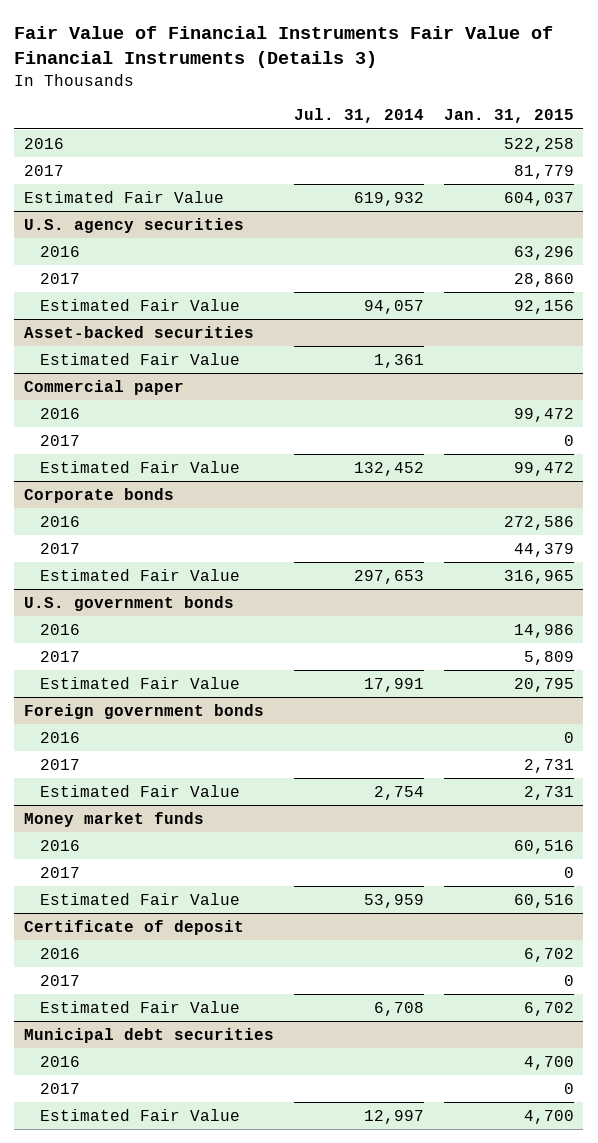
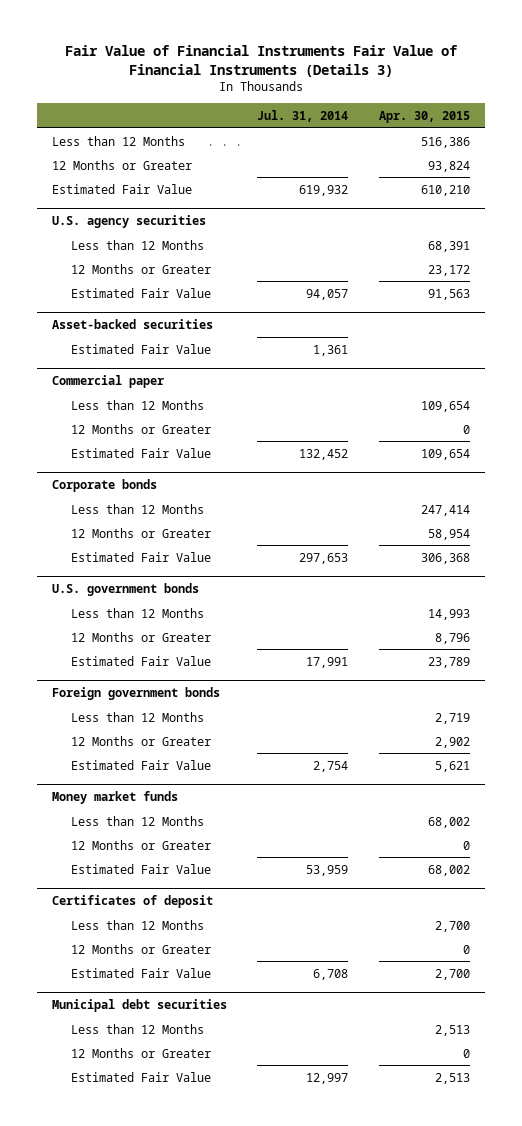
- | Jul. 31, 2014 | Jan. 31, 2015
+ | Jul. 31, 2014 | Apr. 30, 2015
- 2016 | | 522,258
- 2017 | | 81,779
+ Less than 12 Months | | 516,386
+ 12 Months or Greater | | 93,824
@ U.S. agency securities
- 2016 | | 63,296
- 2017 | | 28,860
+ Less than 12 Months | | 68,391
+ 12 Months or Greater | | 23,172
@ Commercial paper
- 2016 | | 99,472
- 2017 | | 0
+ Less than 12 Months | | 109,654
+ 12 Months or Greater | | 0
@ Corporate bonds
- 2016 | | 272,586
- 2017 | | 44,379
+ Less than 12 Months | | 247,414
+ 12 Months or Greater | | 58,954
@ U.S. government bonds
- 2016 | | 14,986
- 2017 | | 5,809
+ Less than 12 Months | | 14,993
+ 12 Months or Greater | | 8,796
@ Foreign government bonds
- 2016 | | 0
- 2017 | | 2,731
+ Less than 12 Months | | 2,719
+ 12 Months or Greater | | 2,902
@ Money market funds
- 2016 | | 60,516
- 2017 | | 0
+ Less than 12 Months | | 68,002
+ 12 Months or Greater | | 0
- Certificate of deposit
- 2016 | | 6,702
- 2017 | | 0
+ Certificates of deposit
+ Less than 12 Months | | 2,700
+ 12 Months or Greater | | 0
@ Municipal debt securities
- 2016 | | 4,700
- 2017 | | 0
+ Less than 12 Months | | 2,513
+ 12 Months or Greater | | 0

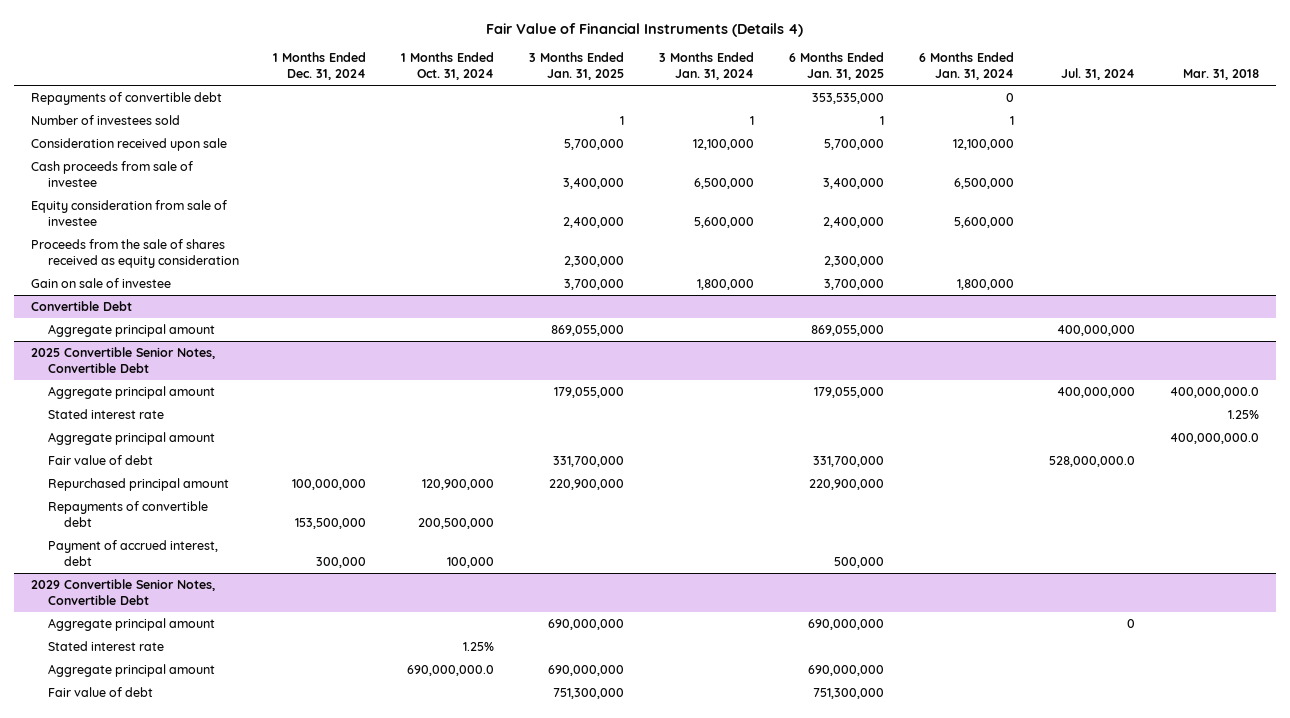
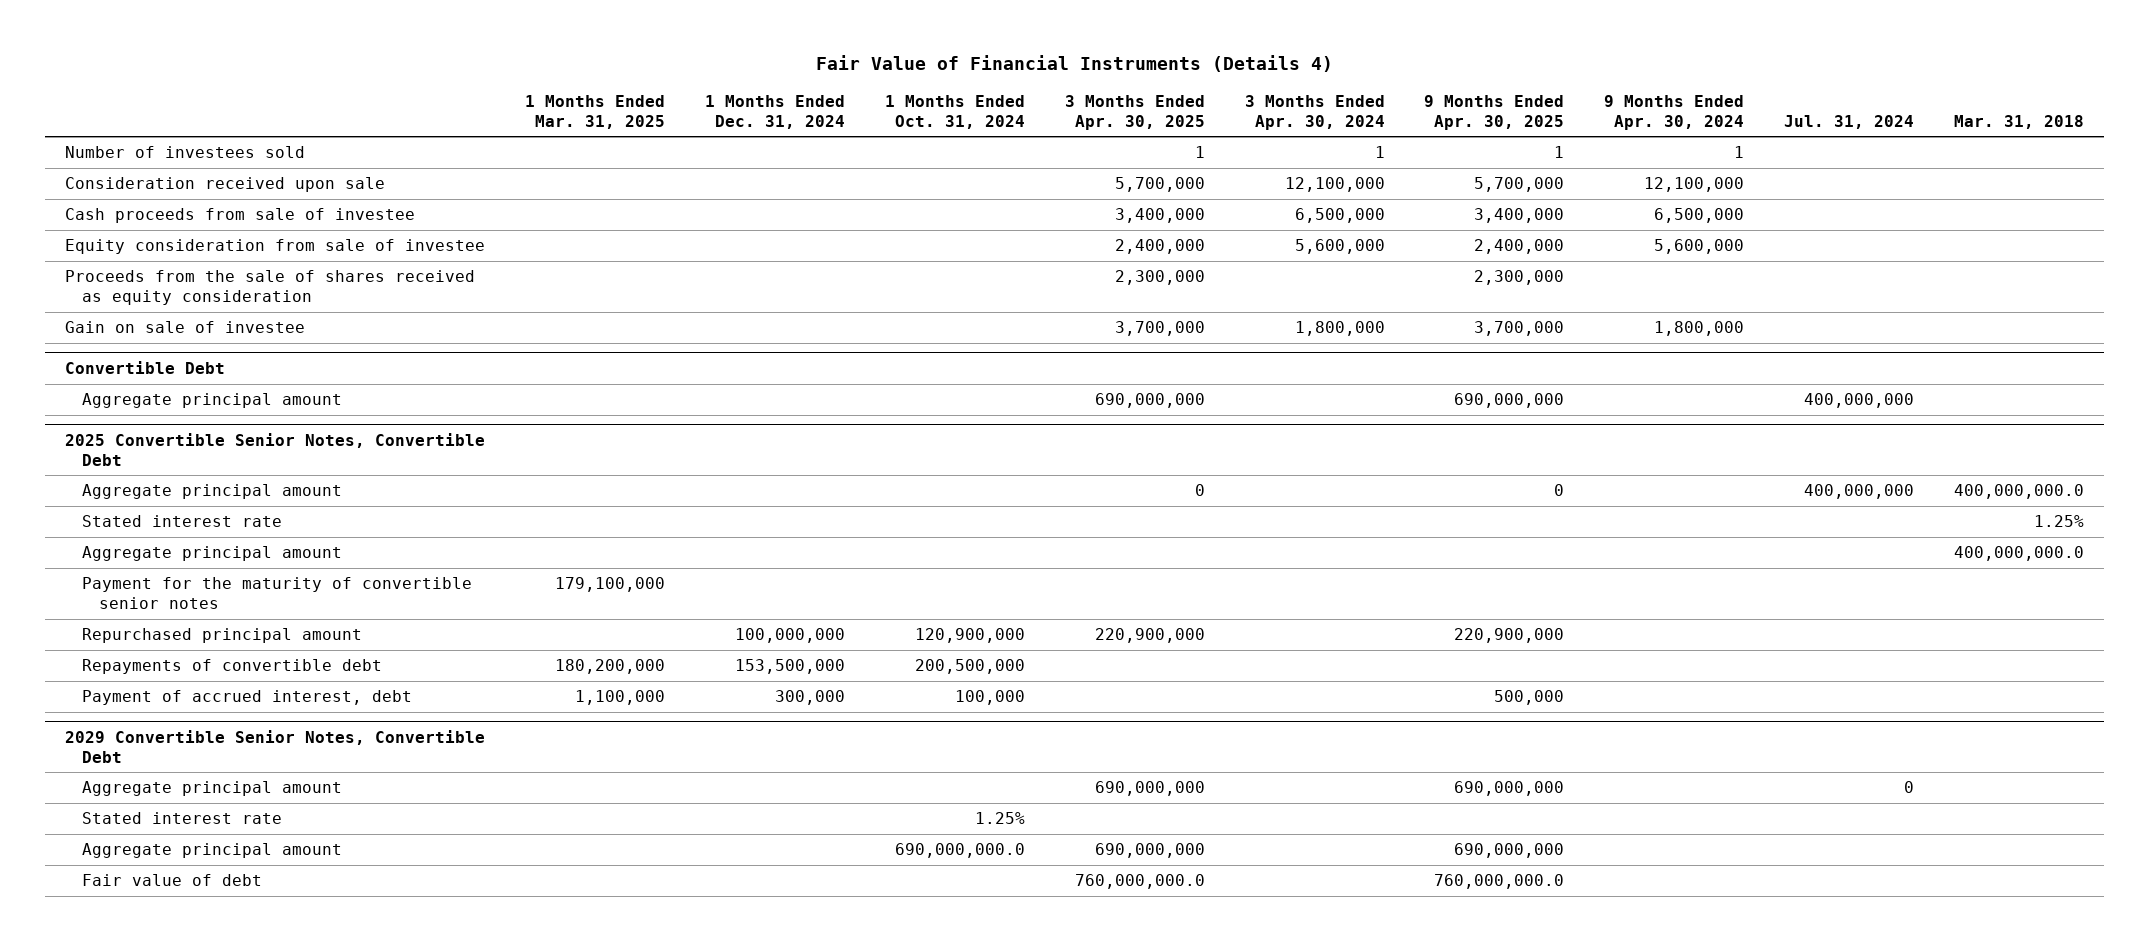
- | 1 Months Ended Dec. 31, 2024 | 1 Months Ended Oct. 31, 2024 | 3 Months Ended Jan. 31, 2025 | 3 Months Ended Jan. 31, 2024 | 6 Months Ended Jan. 31, 2025 | 6 Months Ended Jan. 31, 2024 | Jul. 31, 2024 | Mar. 31, 2018
+ | 1 Months Ended Mar. 31, 2025 | 1 Months Ended Dec. 31, 2024 | 1 Months Ended Oct. 31, 2024 | 3 Months Ended Apr. 30, 2025 | 3 Months Ended Apr. 30, 2024 | 9 Months Ended Apr. 30, 2025 | 9 Months Ended Apr. 30, 2024 | Jul. 31, 2024 | Mar. 31, 2018
- Repayments of convertible debt | | | | | 353,535,000 | 0 | |
@ 2025 Convertible Senior Notes, Convertible Debt
- Fair value of debt | | | 331,700,000 | | 331,700,000 | | 528,000,000.0 |
+ Payment for the maturity of convertible senior notes | 179,100,000 | | | | | | | |

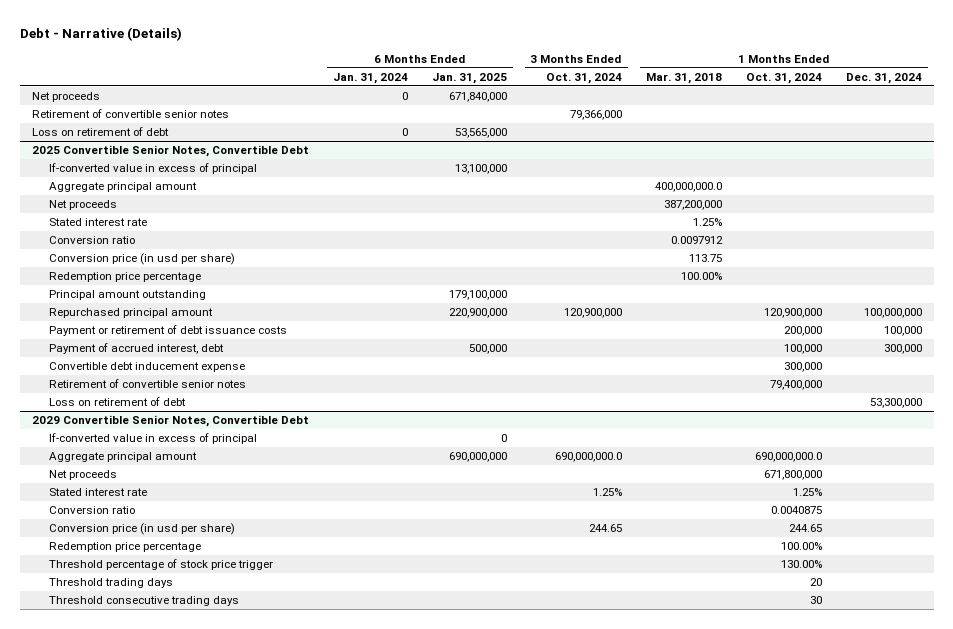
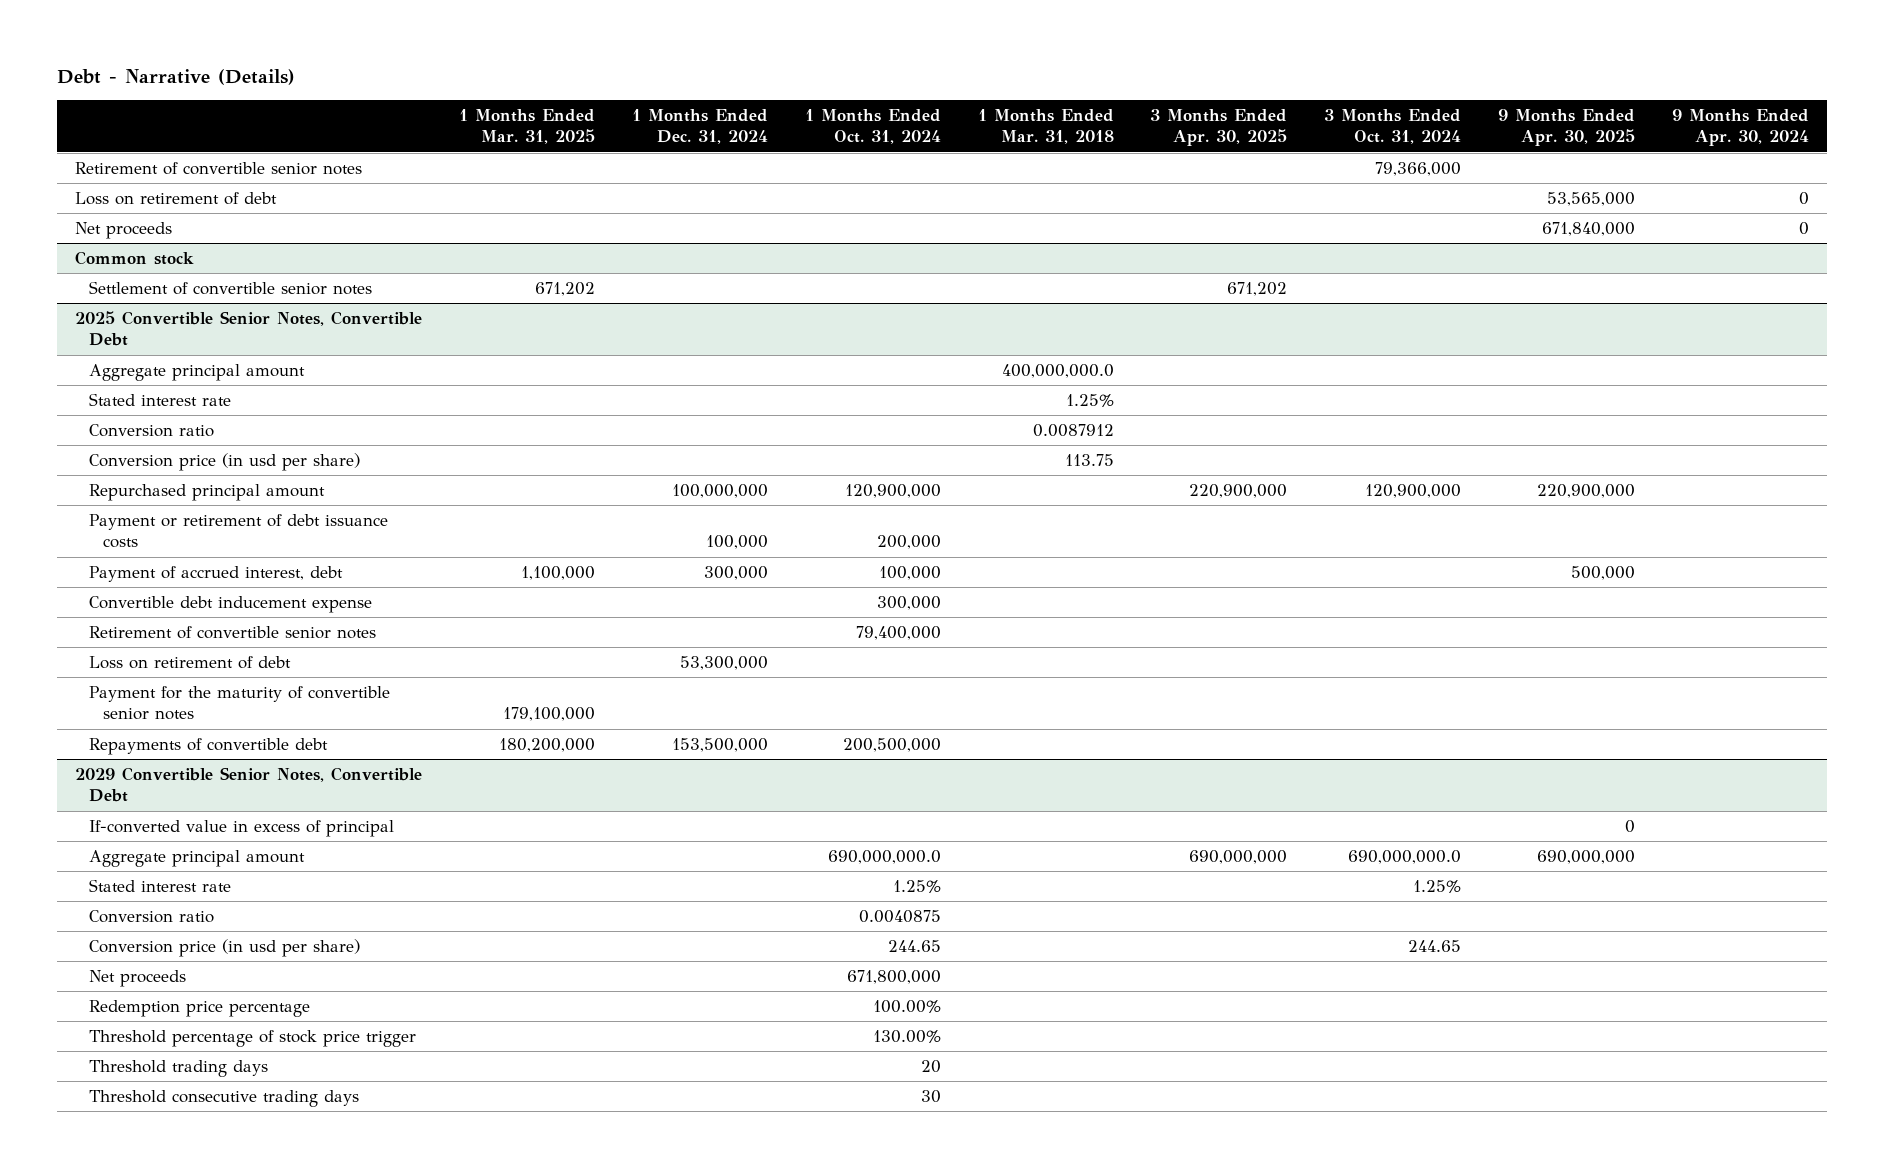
- | 6 Months Ended Jan. 31, 2024 | 6 Months Ended Jan. 31, 2025 | 3 Months Ended Oct. 31, 2024 | 1 Months Ended Mar. 31, 2018 | 1 Months Ended Oct. 31, 2024 | 1 Months Ended Dec. 31, 2024
+ | 1 Months Ended Mar. 31, 2025 | 1 Months Ended Dec. 31, 2024 | 1 Months Ended Oct. 31, 2024 | 1 Months Ended Mar. 31, 2018 | 3 Months Ended Apr. 30, 2025 | 3 Months Ended Oct. 31, 2024 | 9 Months Ended Apr. 30, 2025 | 9 Months Ended Apr. 30, 2024
moved down: Net proceeds | | | | | | | 671,840,000 | 0
+ Common stock
+ Settlement of convertible senior notes | 671,202 | | | | 671,202 | | |
@ 2025 Convertible Senior Notes, Convertible Debt
- If-converted value in excess of principal | | 13,100,000 | | | |
- Net proceeds | | | | 387,200,000 | |
- Conversion ratio | | | | 0.0097912 | |
+ Conversion ratio | | | | 0.0087912 | | | |
- Redemption price percentage | | | | 100.00% | |
- Principal amount outstanding | | 179,100,000 | | | |
+ Payment for the maturity of convertible senior notes | 179,100,000 | | | | | | |
+ Repayments of convertible debt | 180,200,000 | 153,500,000 | 200,500,000 | | | | |
@ 2029 Convertible Senior Notes, Convertible Debt
moved down: Net proceeds | | | 671,800,000 | | | | |

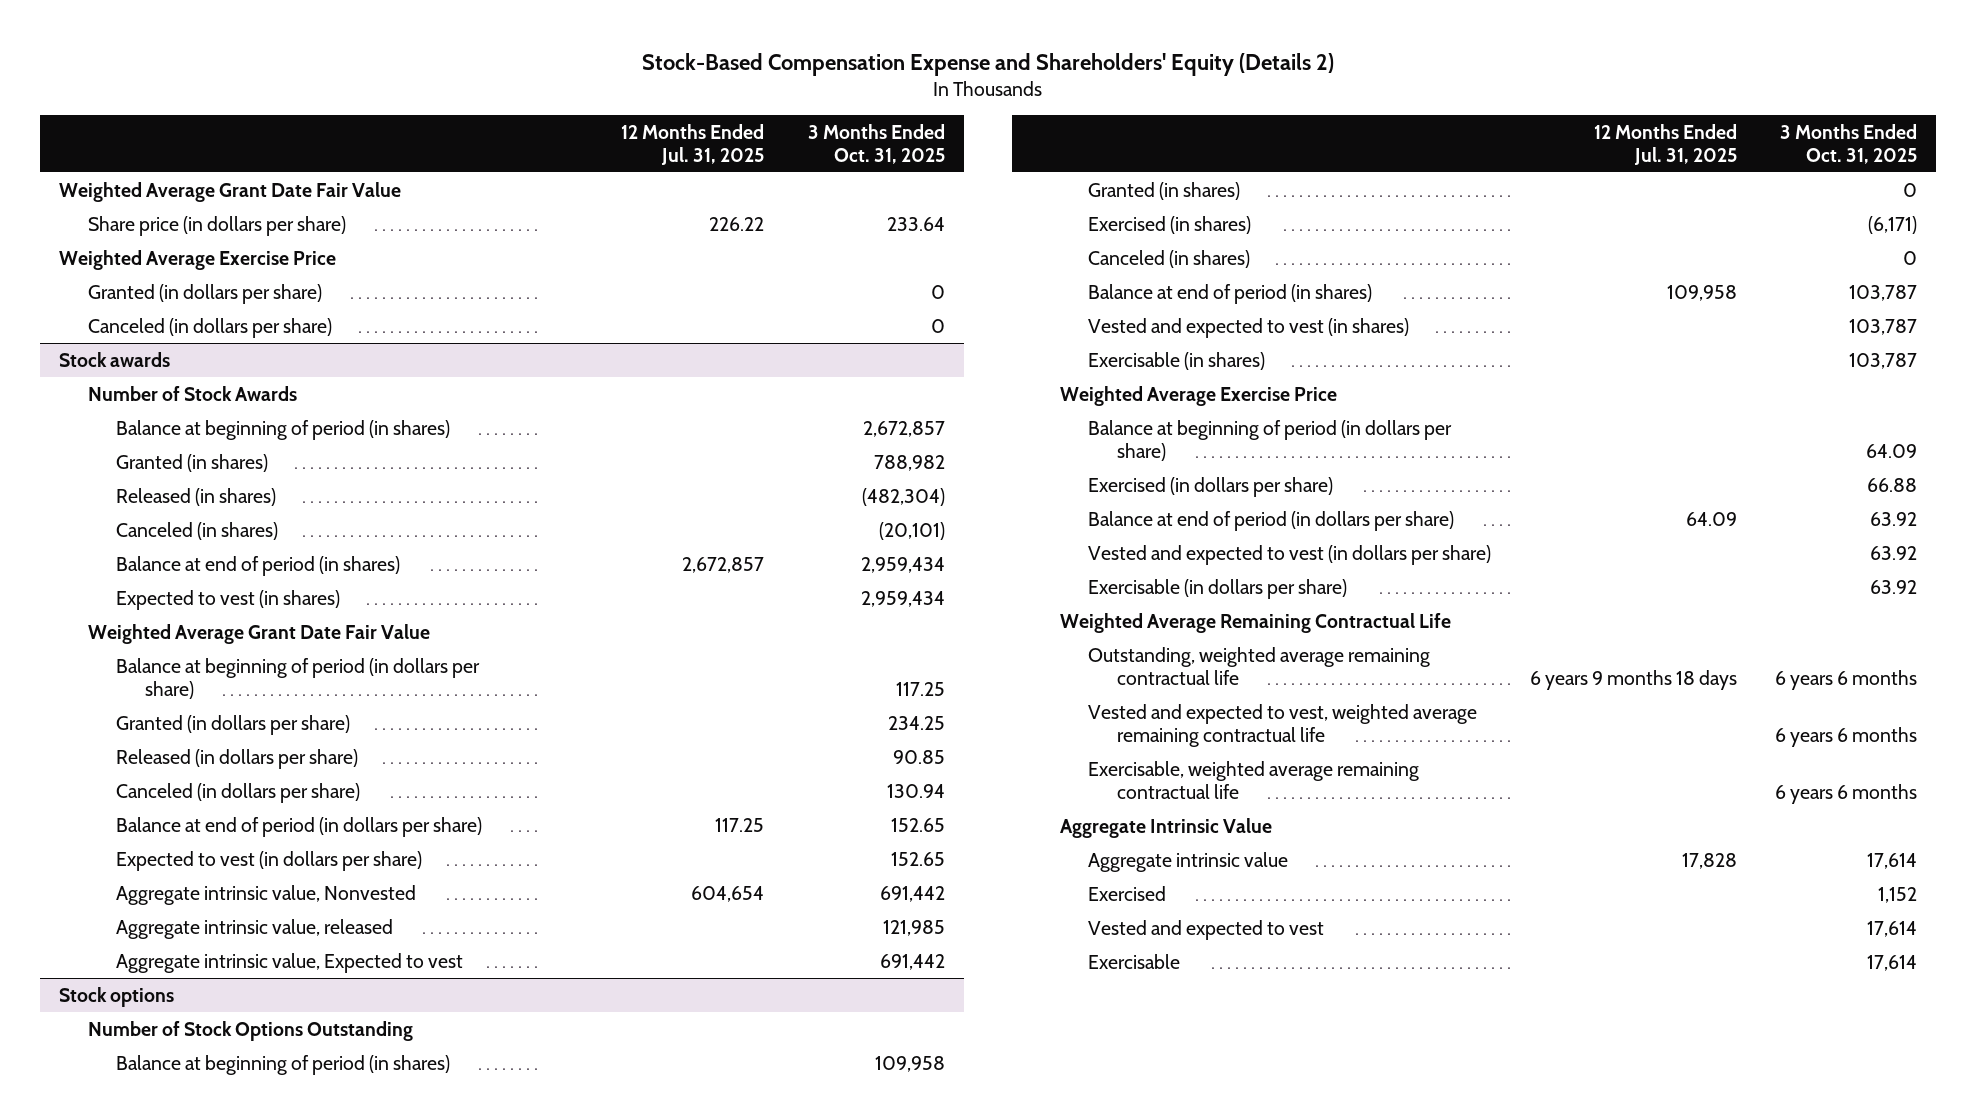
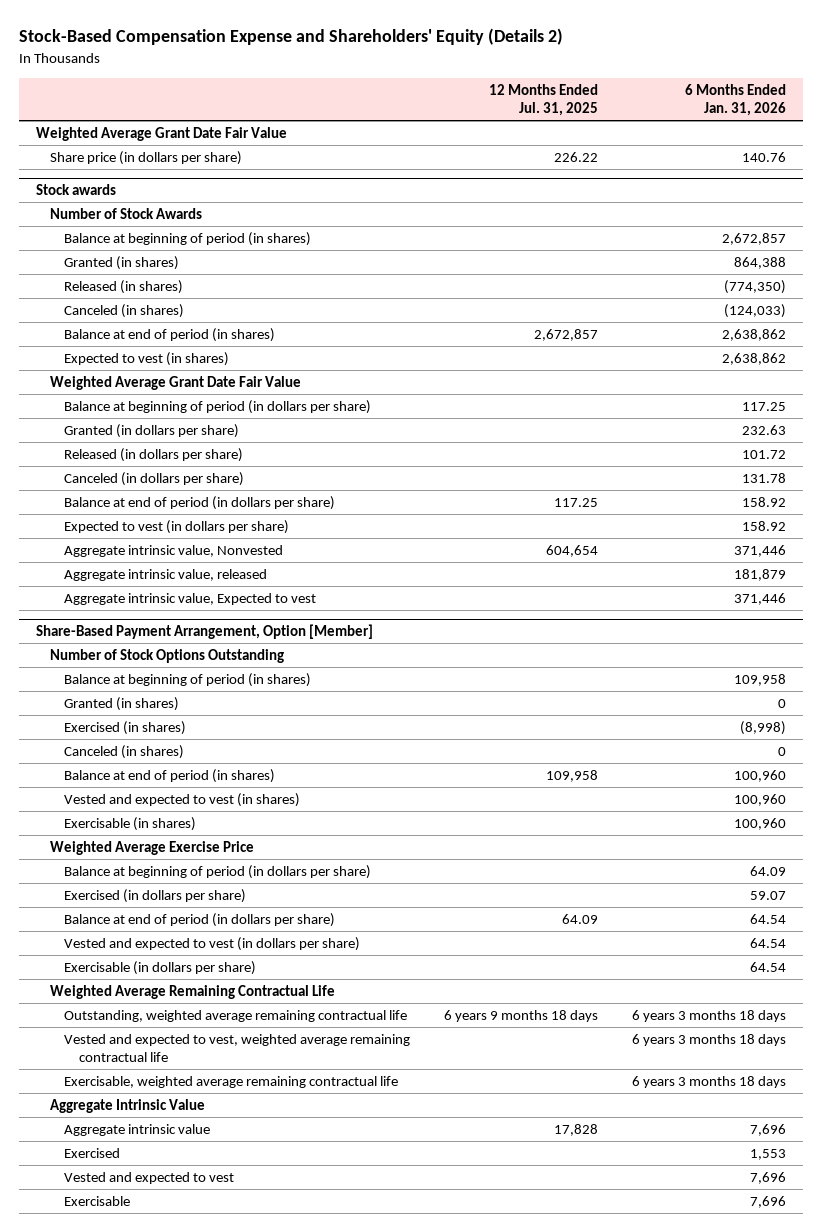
- | 12 Months Ended Jul. 31, 2025 | 3 Months Ended Oct. 31, 2025
+ | 12 Months Ended Jul. 31, 2025 | 6 Months Ended Jan. 31, 2026
- Weighted Average Exercise Price
- Granted (in dollars per share) | | 0
- Canceled (in dollars per share) | | 0
- Stock options
+ Share-Based Payment Arrangement, Option [Member]

